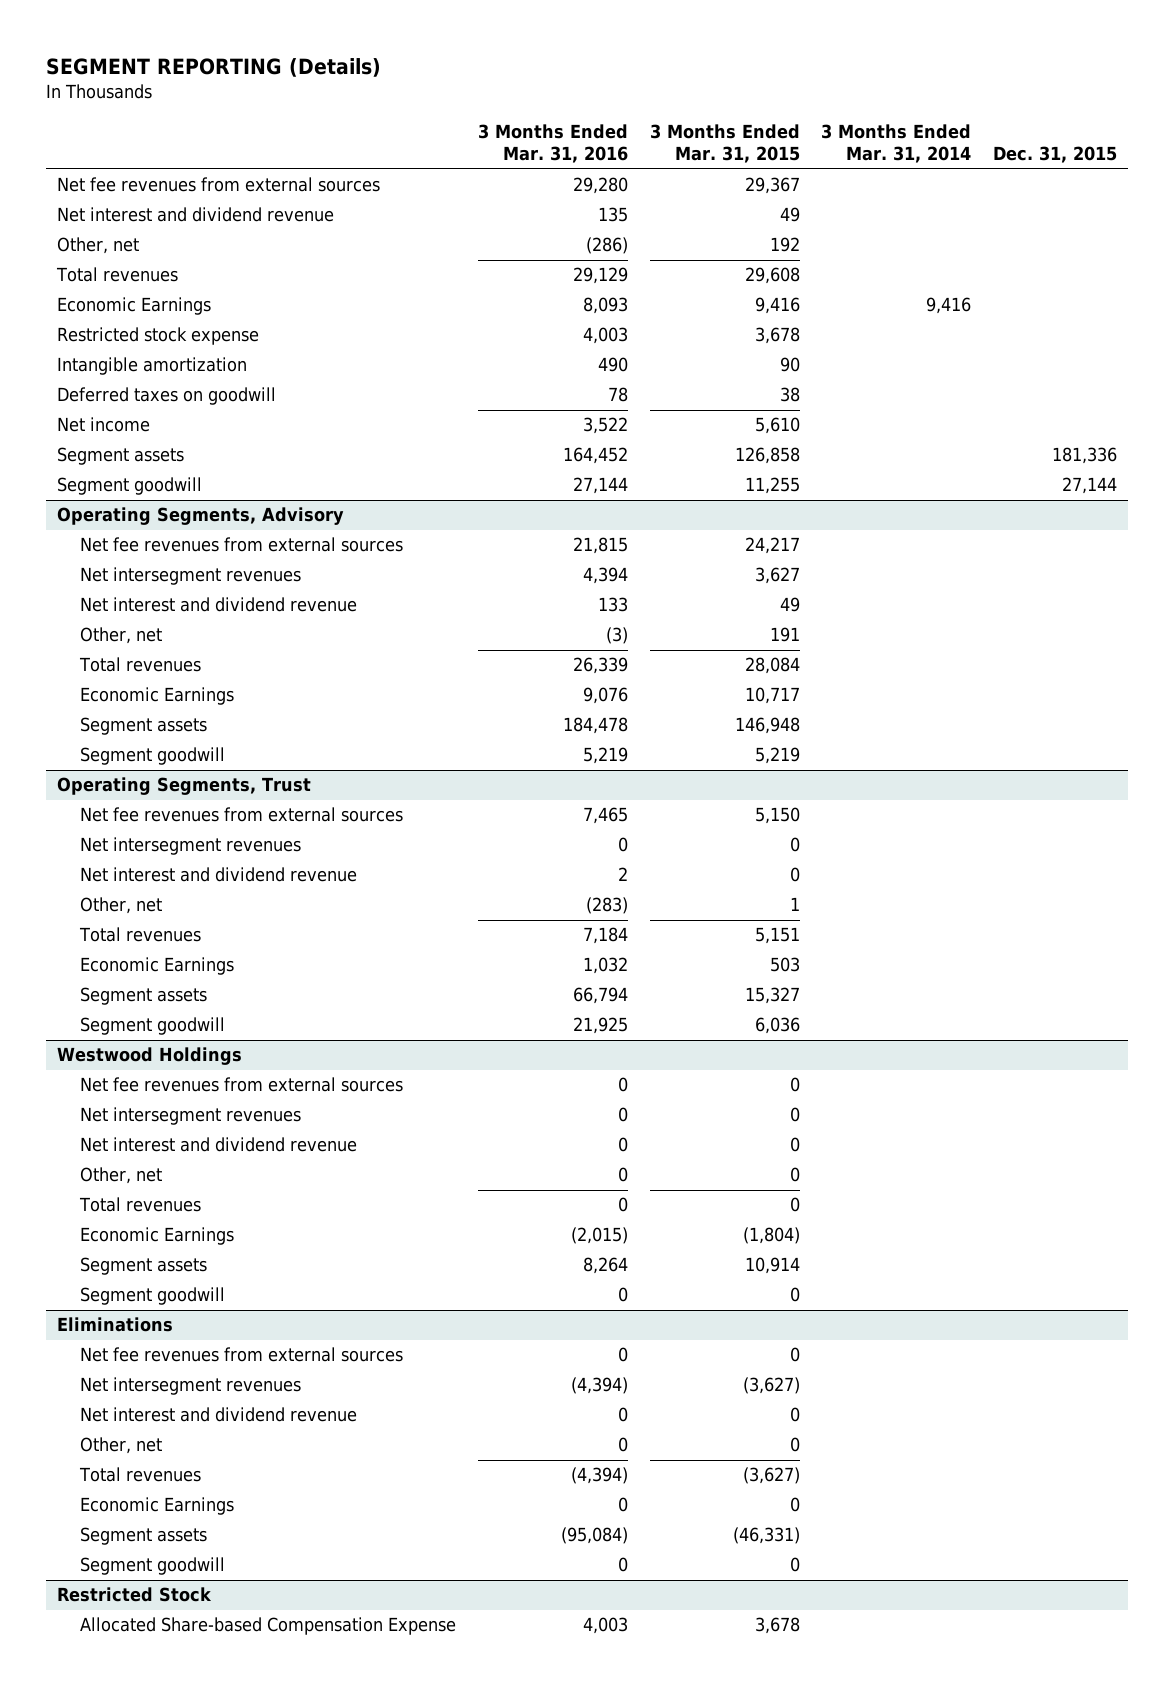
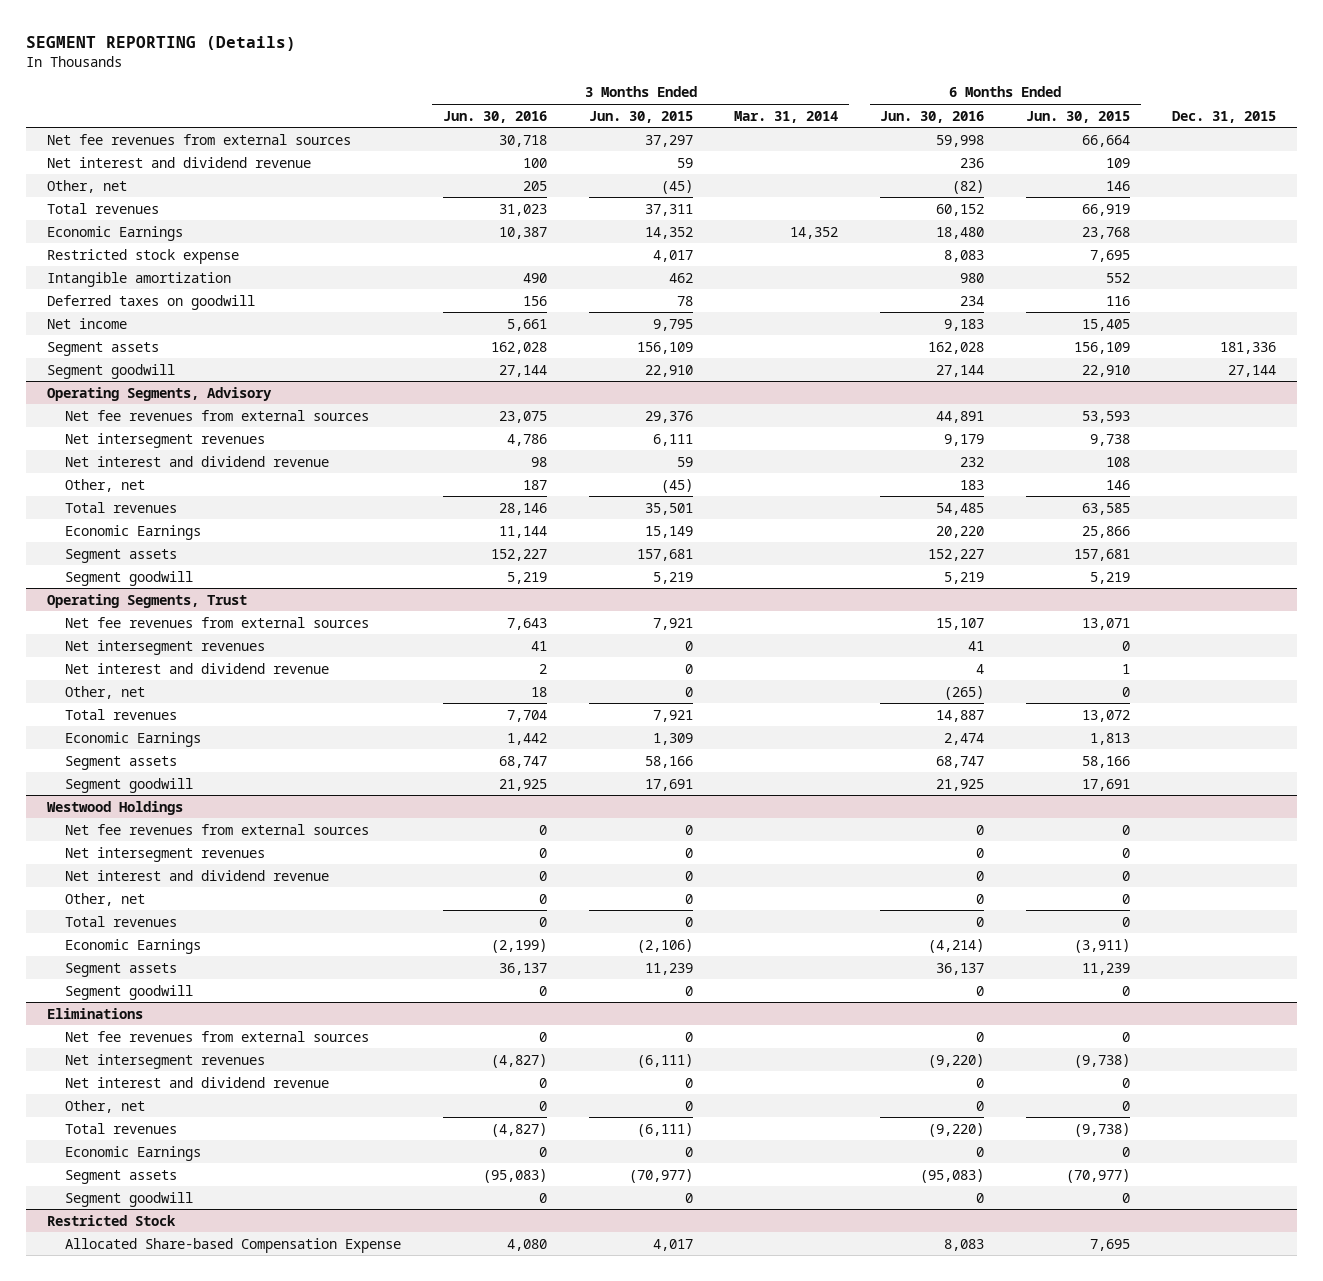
- | 3 Months Ended Mar. 31, 2016 | 3 Months Ended Mar. 31, 2015 | 3 Months Ended Mar. 31, 2014 | Dec. 31, 2015
+ | 3 Months Ended Jun. 30, 2016 | 3 Months Ended Jun. 30, 2015 | 3 Months Ended Mar. 31, 2014 | 6 Months Ended Jun. 30, 2016 | 6 Months Ended Jun. 30, 2015 | Dec. 31, 2015
- Economic Earnings | 8,093 | 9,416 | 9,416 |
+ Economic Earnings | 10,387 | 14,352 | 14,352 | 18,480 | 23,768 |

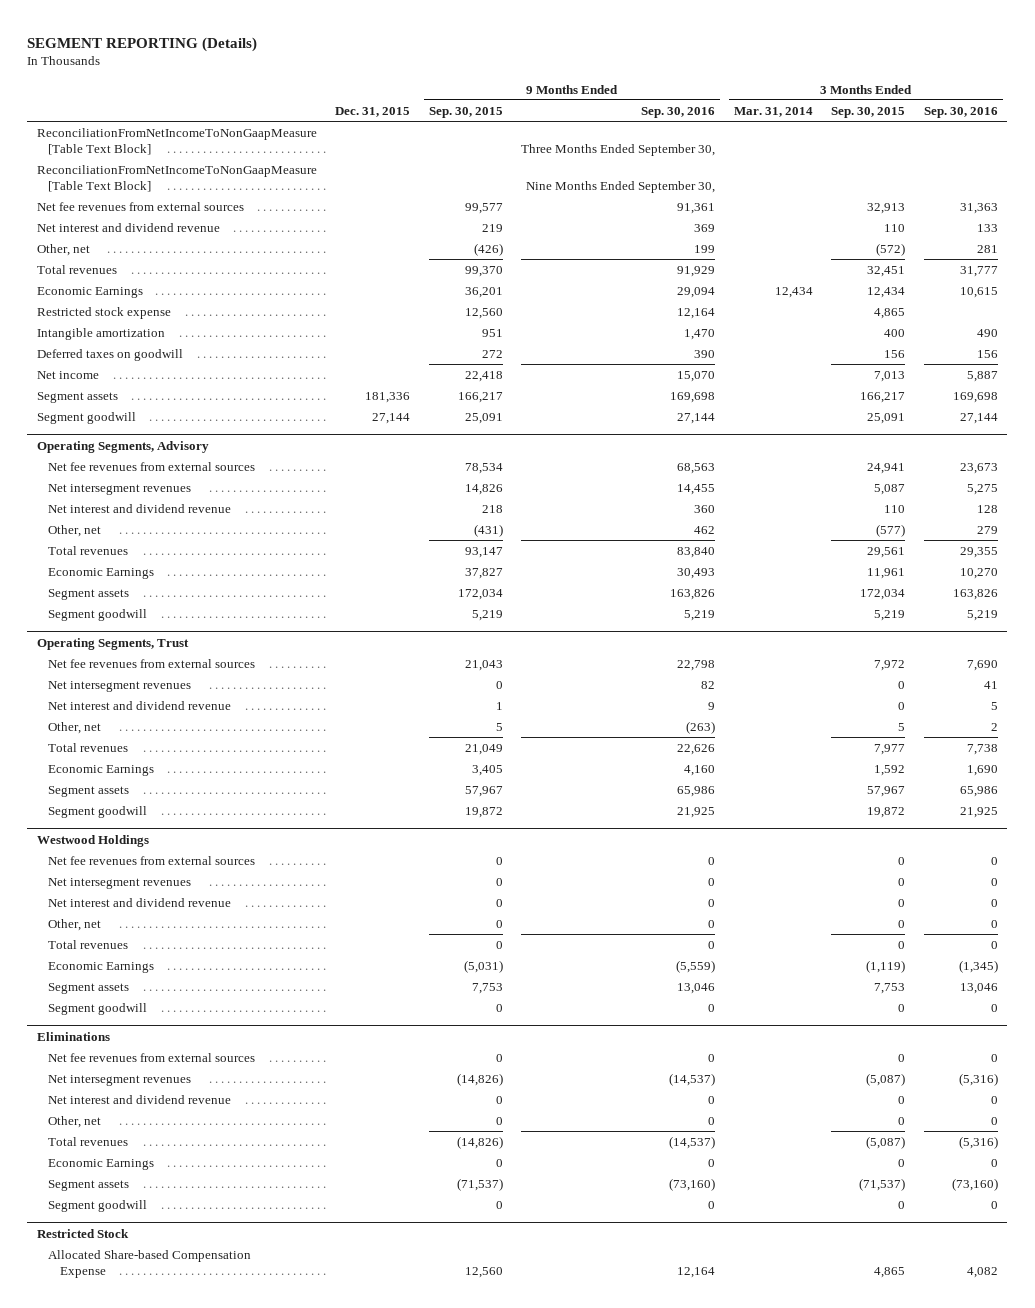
- | 3 Months Ended Jun. 30, 2016 | 3 Months Ended Jun. 30, 2015 | 3 Months Ended Mar. 31, 2014 | 6 Months Ended Jun. 30, 2016 | 6 Months Ended Jun. 30, 2015 | Dec. 31, 2015
+ | Dec. 31, 2015 | 9 Months Ended Sep. 30, 2015 | 9 Months Ended Sep. 30, 2016 | 3 Months Ended Mar. 31, 2014 | 3 Months Ended Sep. 30, 2015 | 3 Months Ended Sep. 30, 2016
+ ReconciliationFromNetIncomeToNonGaapMeasure [Table Text Block] | | | Three Months Ended September 30, | | |
+ ReconciliationFromNetIncomeToNonGaapMeasure [Table Text Block] | | | Nine Months Ended September 30, | | |
- Economic Earnings | 10,387 | 14,352 | 14,352 | 18,480 | 23,768 |
+ Economic Earnings | | 36,201 | 29,094 | 12,434 | 12,434 | 10,615

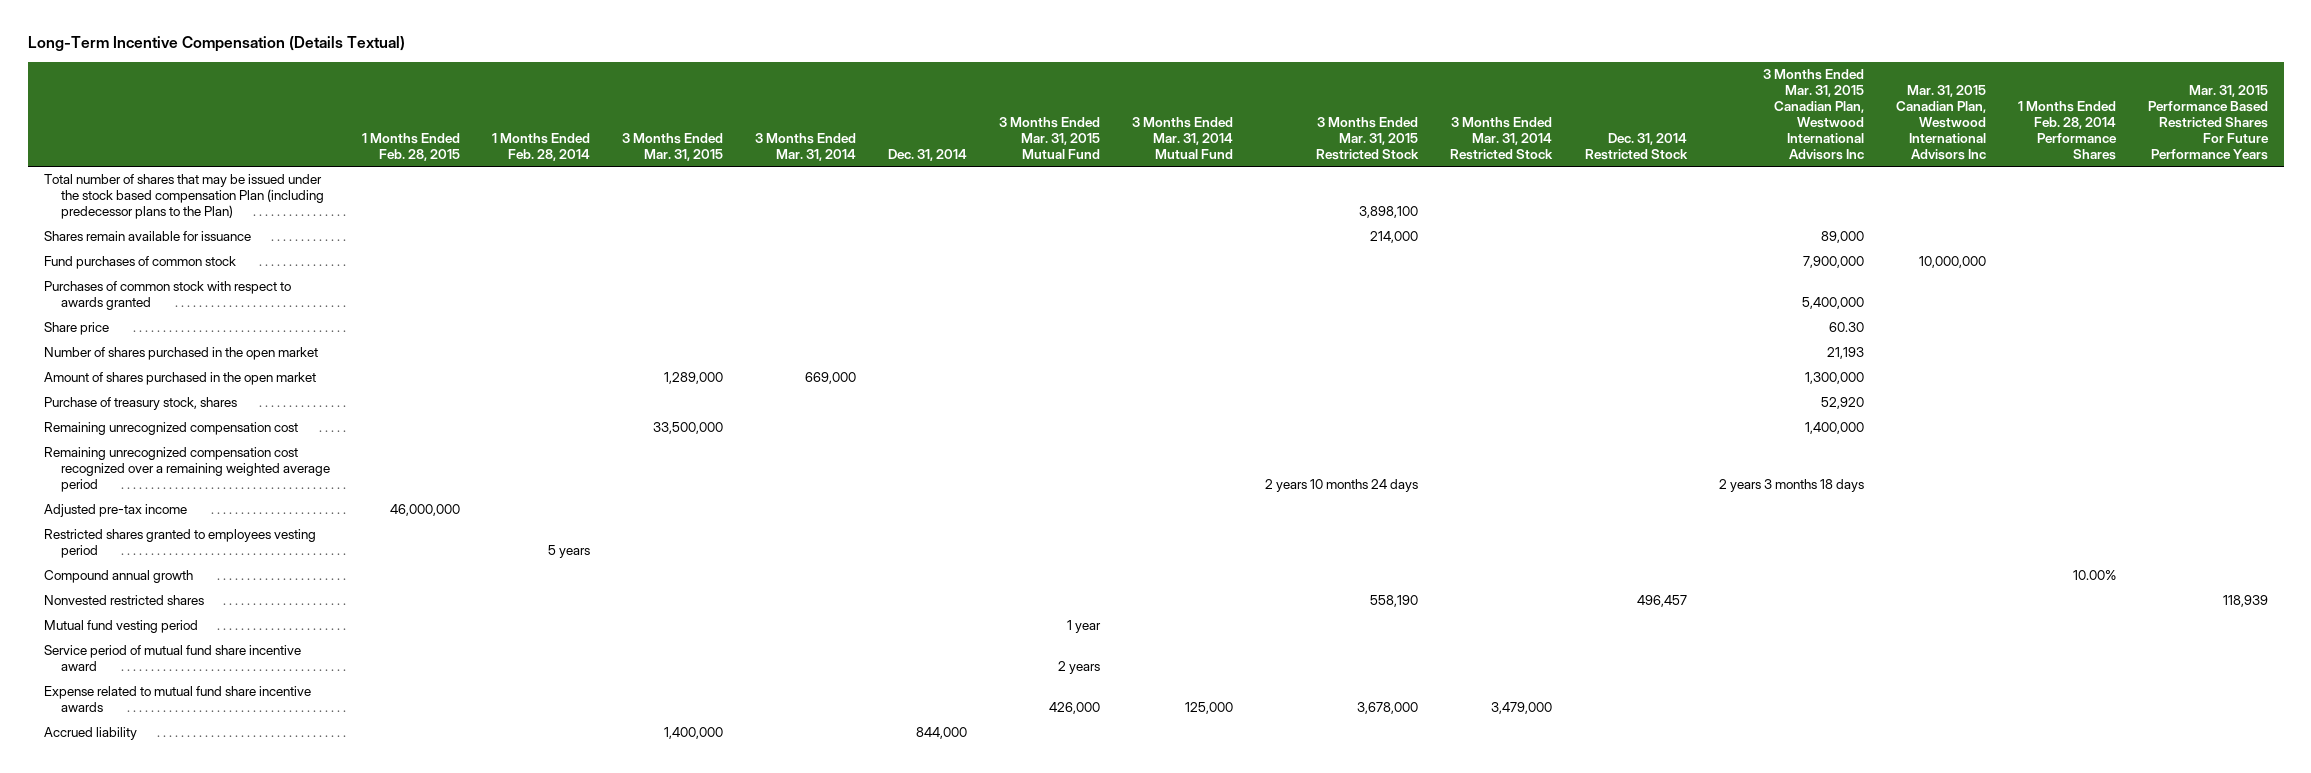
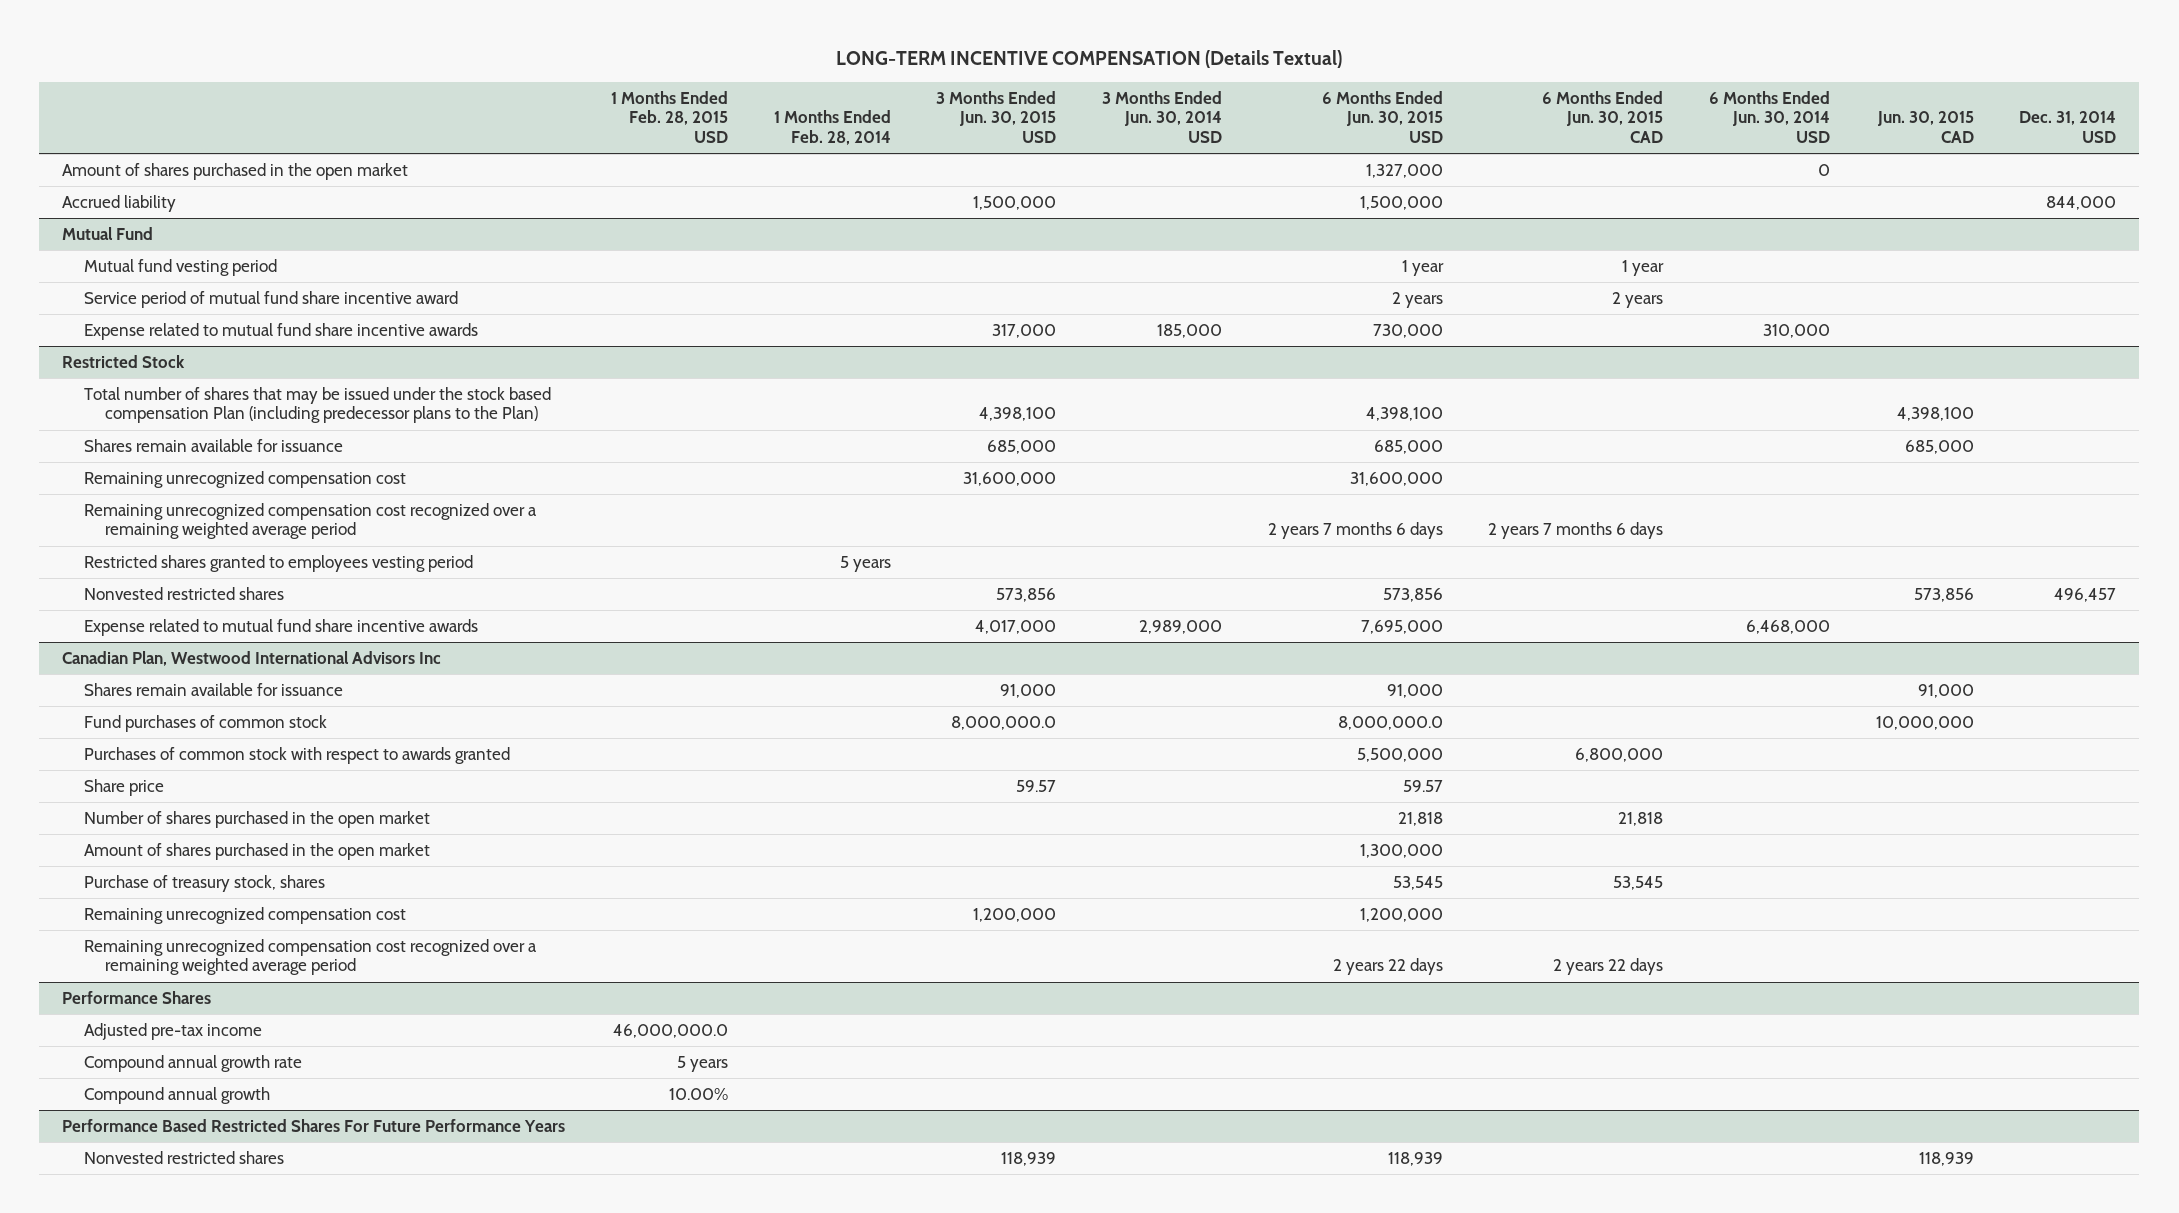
- Long-Term Incentive Compensation (Details Textual)
+ LONG-TERM INCENTIVE COMPENSATION (Details Textual)
- | 1 Months Ended Feb. 28, 2015 | 1 Months Ended Feb. 28, 2014 | 3 Months Ended Mar. 31, 2015 | 3 Months Ended Mar. 31, 2014 | Dec. 31, 2014 | 3 Months Ended Mar. 31, 2015 Mutual Fund | 3 Months Ended Mar. 31, 2014 Mutual Fund | 3 Months Ended Mar. 31, 2015 Restricted Stock | 3 Months Ended Mar. 31, 2014 Restricted Stock | Dec. 31, 2014 Restricted Stock | 3 Months Ended Mar. 31, 2015 Canadian Plan, Westwood International Advisors Inc | Mar. 31, 2015 Canadian Plan, Westwood International Advisors Inc | 1 Months Ended Feb. 28, 2014 Performance Shares | Mar. 31, 2015 Performance Based Restricted Shares For Future Performance Years
+ | 1 Months Ended Feb. 28, 2015 USD | 1 Months Ended Feb. 28, 2014 | 3 Months Ended Jun. 30, 2015 USD | 3 Months Ended Jun. 30, 2014 USD | 6 Months Ended Jun. 30, 2015 USD | 6 Months Ended Jun. 30, 2015 CAD | 6 Months Ended Jun. 30, 2014 USD | Jun. 30, 2015 CAD | Dec. 31, 2014 USD
- Total number of shares that may be issued under the stock based compensation Plan (including predecessor plans to the Plan) | | | | | | | | 3,898,100 | | | | | |
- Shares remain available for issuance | | | | | | | | 214,000 | | | 89,000 | | |
- Fund purchases of common stock | | | | | | | | | | | 7,900,000 | 10,000,000 | |
- Purchases of common stock with respect to awards granted | | | | | | | | | | | 5,400,000 | | |
- Share price | | | | | | | | | | | 60.30 | | |
- Number of shares purchased in the open market | | | | | | | | | | | 21,193 | | |
- Purchase of treasury stock, shares | | | | | | | | | | | 52,920 | | |
- Remaining unrecognized compensation cost | | | 33,500,000 | | | | | | | | 1,400,000 | | |
- Remaining unrecognized compensation cost recognized over a remaining weighted average period | | | | | | | | 2 years 10 months 24 days | | | 2 years 3 months 18 days | | |
- Adjusted pre-tax income | 46,000,000 | | | | | | | | | | | | |
- Restricted shares granted to employees vesting period | | 5 years | | | | | | | | | | | |
- Compound annual growth | | | | | | | | | | | | | 10.00% |
- Nonvested restricted shares | | | | | | | | 558,190 | | 496,457 | | | | 118,939
- Mutual fund vesting period | | | | | | 1 year | | | | | | | |
- Service period of mutual fund share incentive award | | | | | | 2 years | | | | | | | |
- Expense related to mutual fund share incentive awards | | | | | | 426,000 | 125,000 | 3,678,000 | 3,479,000 | | | | |
+ Mutual Fund
+ Mutual fund vesting period | | | | | 1 year | 1 year | | |
+ Service period of mutual fund share incentive award | | | | | 2 years | 2 years | | |
+ Expense related to mutual fund share incentive awards | | | 317,000 | 185,000 | 730,000 | | 310,000 | |
+ Restricted Stock
+ Total number of shares that may be issued under the stock based compensation Plan (including predecessor plans to the Plan) | | | 4,398,100 | | 4,398,100 | | | 4,398,100 |
+ Shares remain available for issuance | | | 685,000 | | 685,000 | | | 685,000 |
+ Remaining unrecognized compensation cost | | | 31,600,000 | | 31,600,000 | | | |
+ Remaining unrecognized compensation cost recognized over a remaining weighted average period | | | | | 2 years 7 months 6 days | 2 years 7 months 6 days | | |
+ Restricted shares granted to employees vesting period | | 5 years | | | | | | |
+ Nonvested restricted shares | | | 573,856 | | 573,856 | | | 573,856 | 496,457
+ Expense related to mutual fund share incentive awards | | | 4,017,000 | 2,989,000 | 7,695,000 | | 6,468,000 | |
+ Canadian Plan, Westwood International Advisors Inc
+ Shares remain available for issuance | | | 91,000 | | 91,000 | | | 91,000 |
+ Fund purchases of common stock | | | 8,000,000.0 | | 8,000,000.0 | | | 10,000,000 |
+ Purchases of common stock with respect to awards granted | | | | | 5,500,000 | 6,800,000 | | |
+ Share price | | | 59.57 | | 59.57 | | | |
+ Number of shares purchased in the open market | | | | | 21,818 | 21,818 | | |
+ Amount of shares purchased in the open market | | | | | 1,300,000 | | | |
+ Purchase of treasury stock, shares | | | | | 53,545 | 53,545 | | |
+ Remaining unrecognized compensation cost | | | 1,200,000 | | 1,200,000 | | | |
+ Remaining unrecognized compensation cost recognized over a remaining weighted average period | | | | | 2 years 22 days | 2 years 22 days | | |
+ Performance Shares
+ Adjusted pre-tax income | 46,000,000.0 | | | | | | | |
+ Compound annual growth rate | 5 years | | | | | | | |
+ Compound annual growth | 10.00% | | | | | | | |
+ Performance Based Restricted Shares For Future Performance Years
+ Nonvested restricted shares | | | 118,939 | | 118,939 | | | 118,939 |

